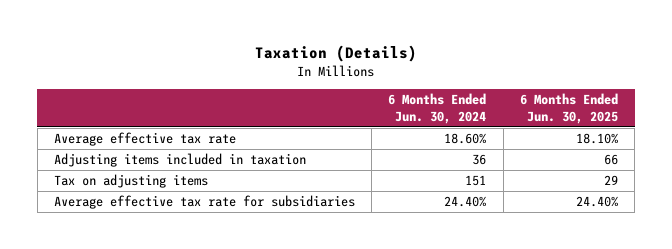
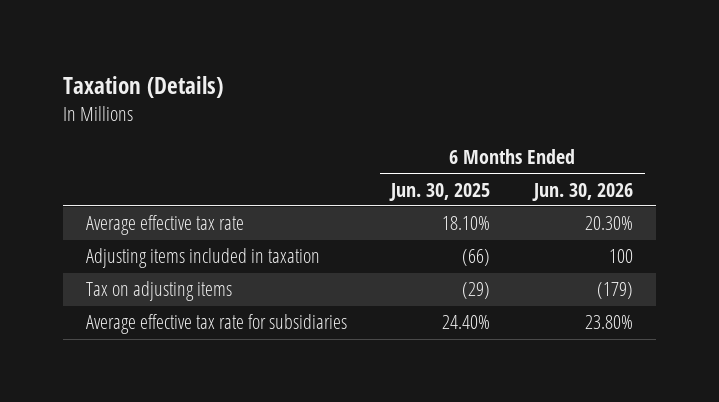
- | 6 Months Ended Jun. 30, 2024 | 6 Months Ended Jun. 30, 2025
+ | 6 Months Ended Jun. 30, 2025 | 6 Months Ended Jun. 30, 2026
- Adjusting items included in taxation | 36 | 66
- Tax on adjusting items | 151 | 29
+ Adjusting items included in taxation | (66) | 100
+ Tax on adjusting items | (29) | (179)

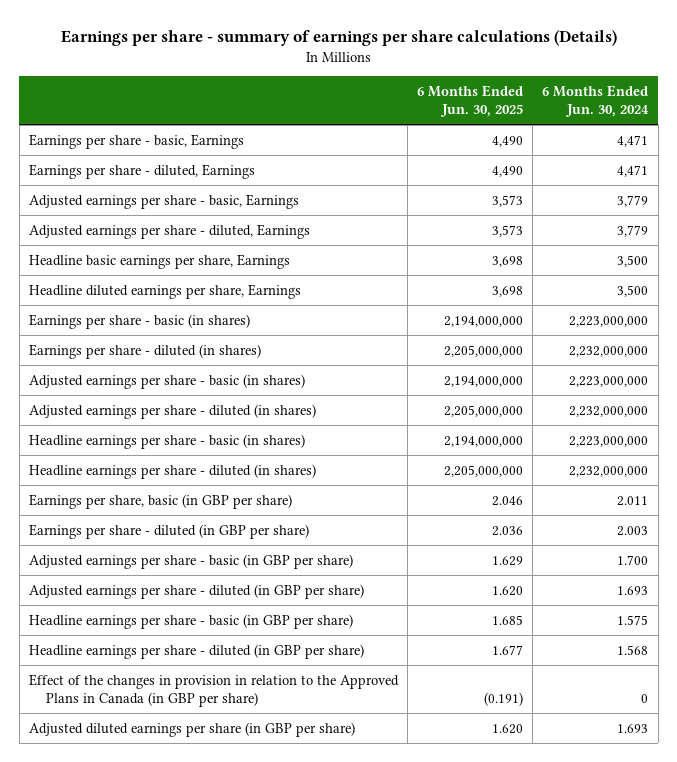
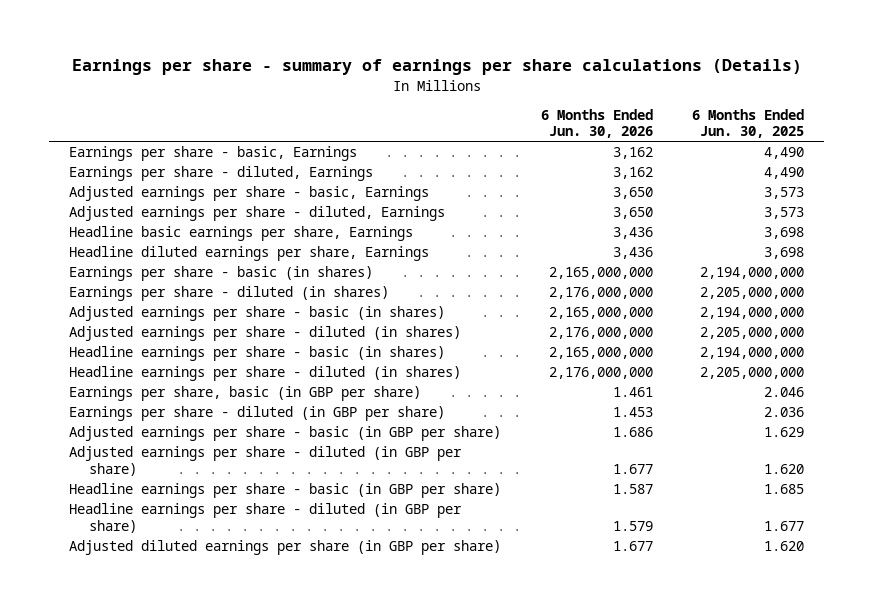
- | 6 Months Ended Jun. 30, 2025 | 6 Months Ended Jun. 30, 2024
+ | 6 Months Ended Jun. 30, 2026 | 6 Months Ended Jun. 30, 2025
- Effect of the changes in provision in relation to the Approved Plans in Canada (in GBP per share) | (0.191) | 0

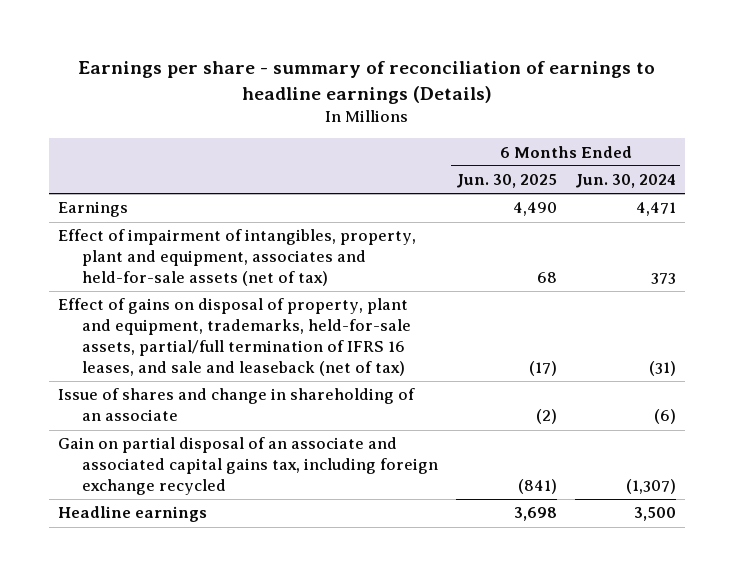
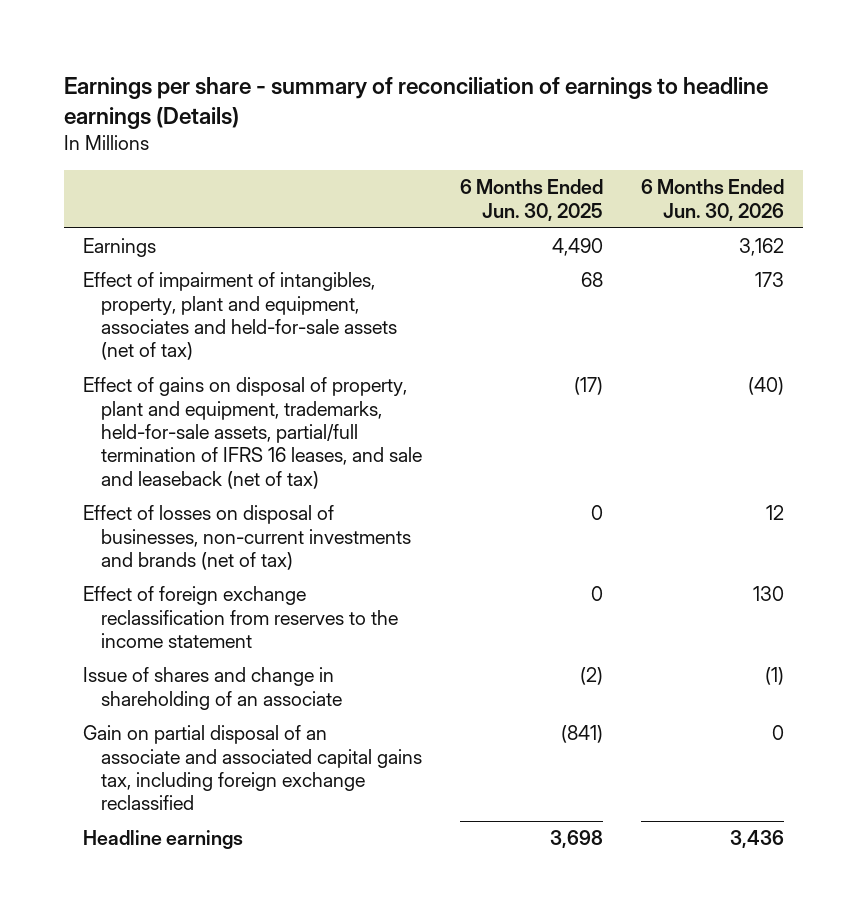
- | 6 Months Ended Jun. 30, 2025 | 6 Months Ended Jun. 30, 2024
+ | 6 Months Ended Jun. 30, 2025 | 6 Months Ended Jun. 30, 2026
+ Effect of losses on disposal of businesses, non-current investments and brands (net of tax) | 0 | 12
+ Effect of foreign exchange reclassification from reserves to the income statement | 0 | 130
- Gain on partial disposal of an associate and associated capital gains tax, including foreign exchange recycled | (841) | (1,307)
+ Gain on partial disposal of an associate and associated capital gains tax, including foreign exchange reclassified | (841) | 0

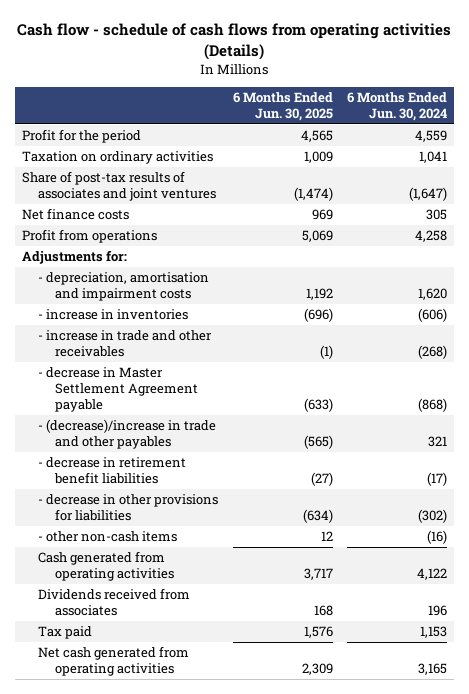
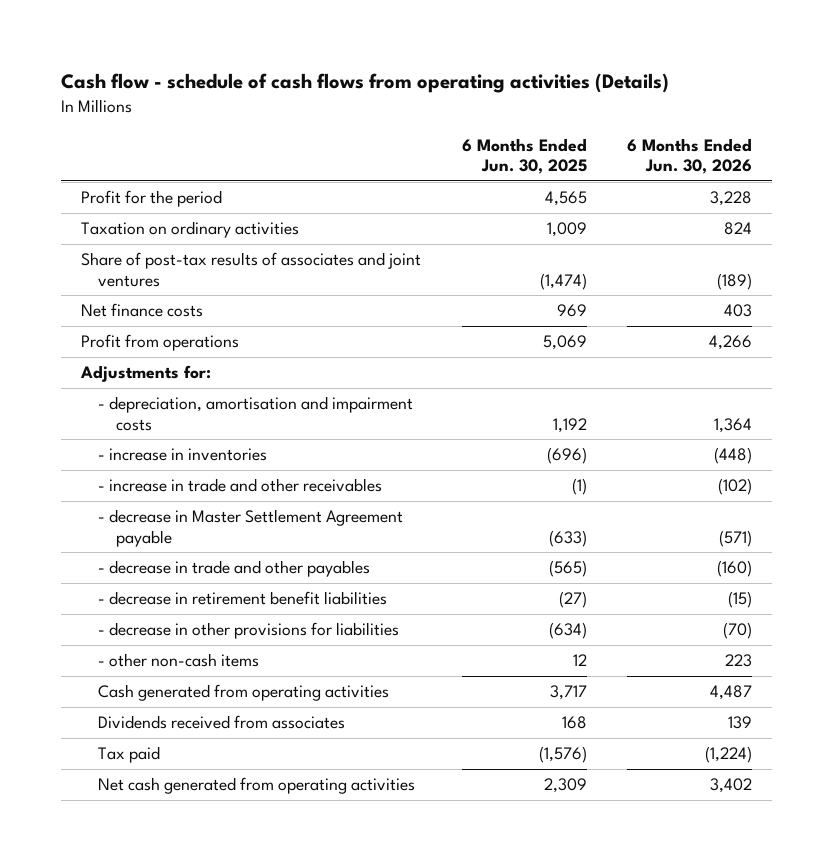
- | 6 Months Ended Jun. 30, 2025 | 6 Months Ended Jun. 30, 2024
+ | 6 Months Ended Jun. 30, 2025 | 6 Months Ended Jun. 30, 2026
- - (decrease)/increase in trade and other payables | (565) | 321
+ - decrease in trade and other payables | (565) | (160)
- Tax paid | 1,576 | 1,153
+ Tax paid | (1,576) | (1,224)

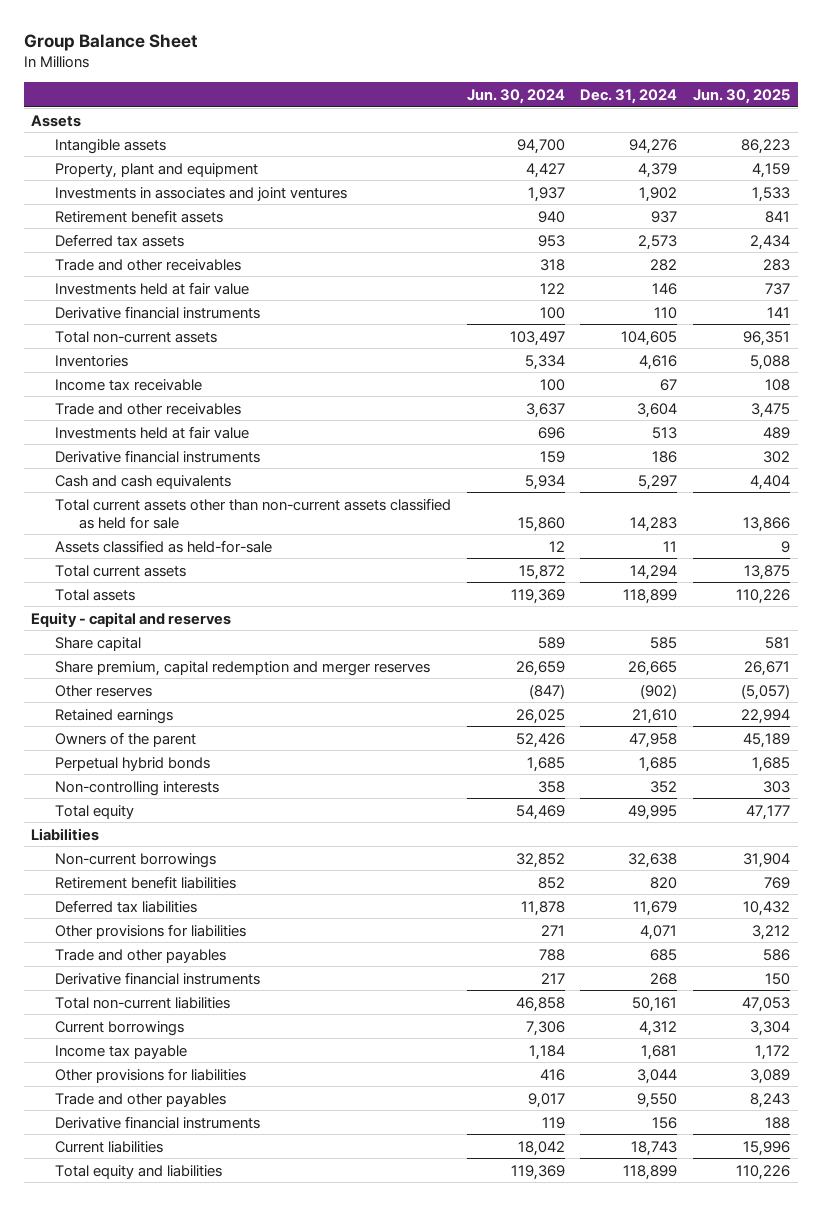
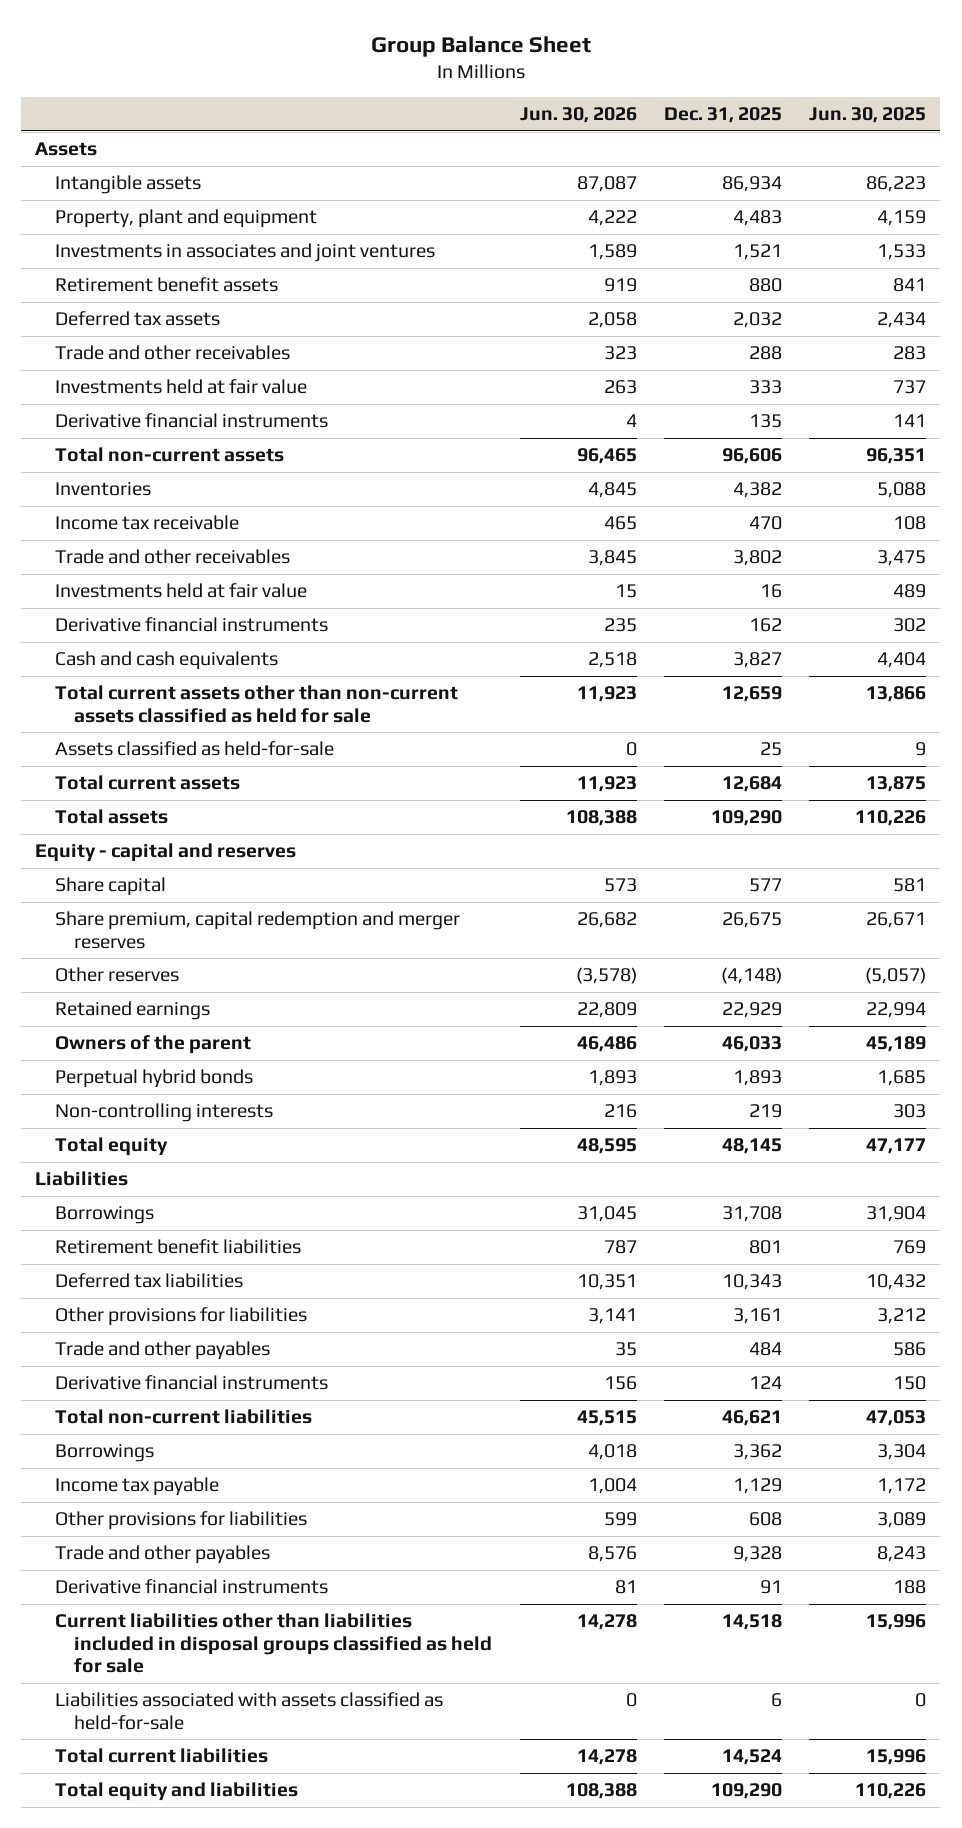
- | Jun. 30, 2024 | Dec. 31, 2024 | Jun. 30, 2025
+ | Jun. 30, 2026 | Dec. 31, 2025 | Jun. 30, 2025
- Non-current borrowings | 32,852 | 32,638 | 31,904
+ Borrowings | 31,045 | 31,708 | 31,904
- Current borrowings | 7,306 | 4,312 | 3,304
+ Borrowings | 4,018 | 3,362 | 3,304
- Current liabilities | 18,042 | 18,743 | 15,996
+ Current liabilities other than liabilities included in disposal groups classified as held for sale | 14,278 | 14,518 | 15,996
+ Liabilities associated with assets classified as held-for-sale | 0 | 6 | 0
+ Total current liabilities | 14,278 | 14,524 | 15,996

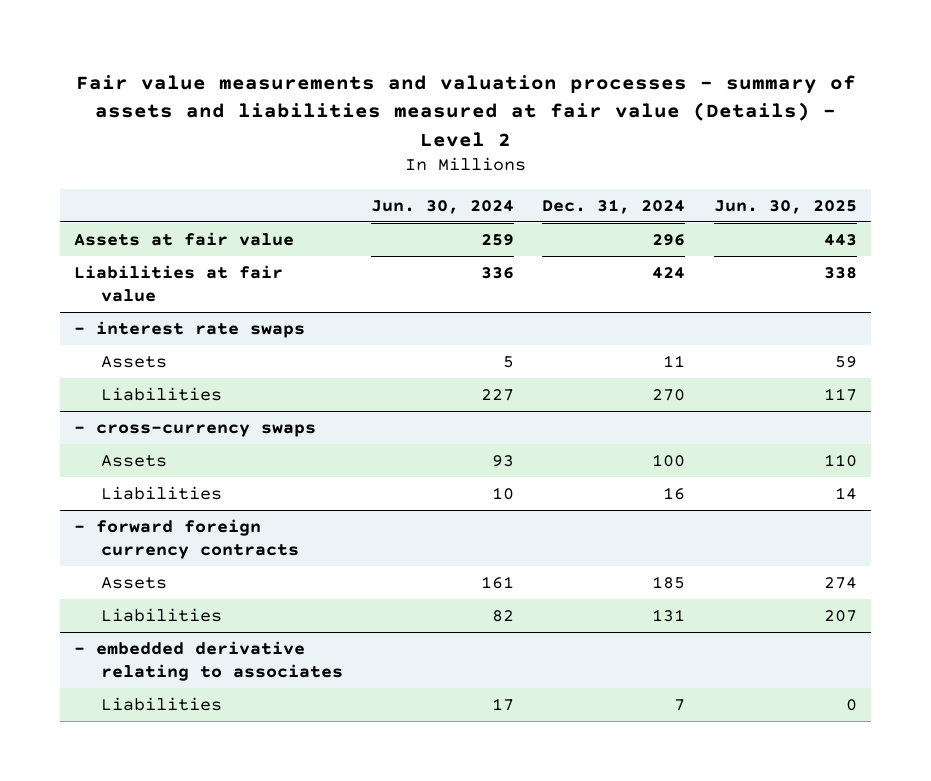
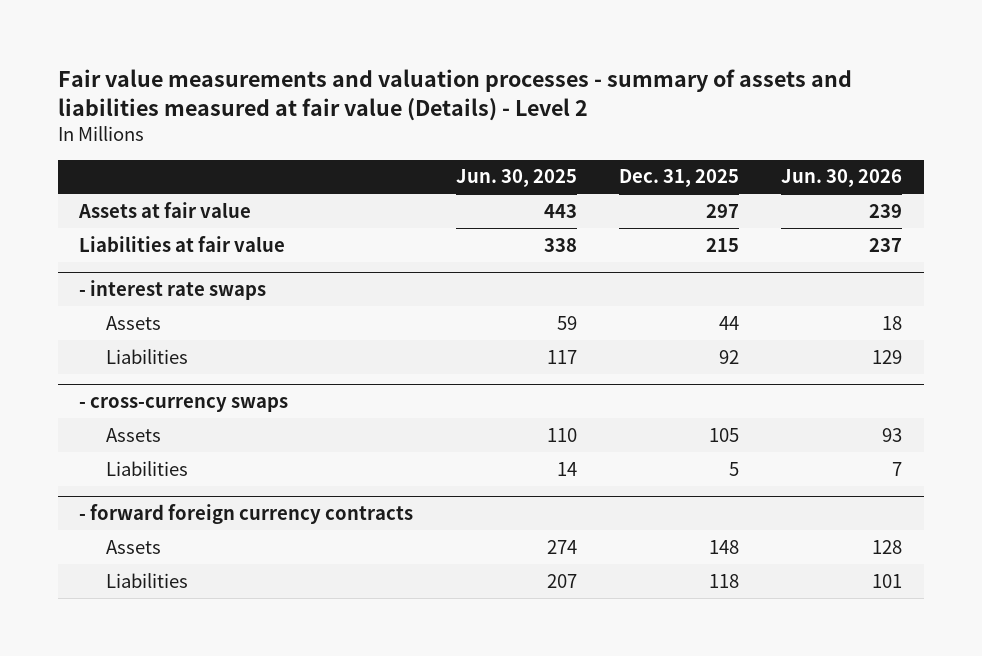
- | Jun. 30, 2024 | Dec. 31, 2024 | Jun. 30, 2025
+ | Jun. 30, 2025 | Dec. 31, 2025 | Jun. 30, 2026
- - embedded derivative relating to associates
- Liabilities | 17 | 7 | 0

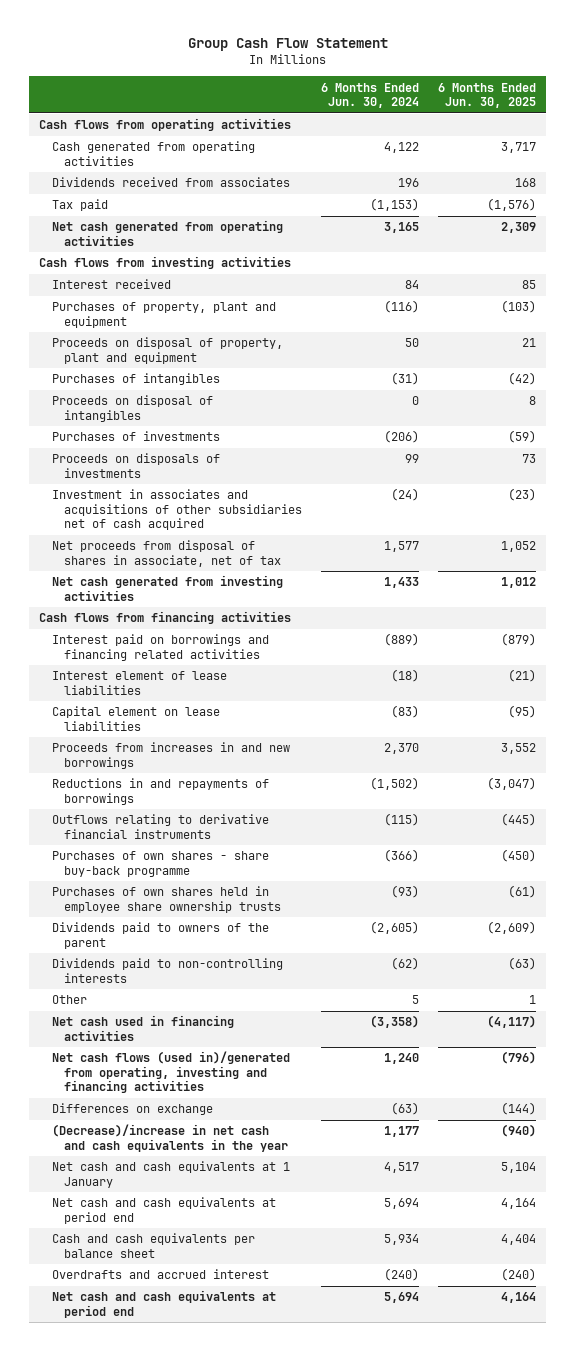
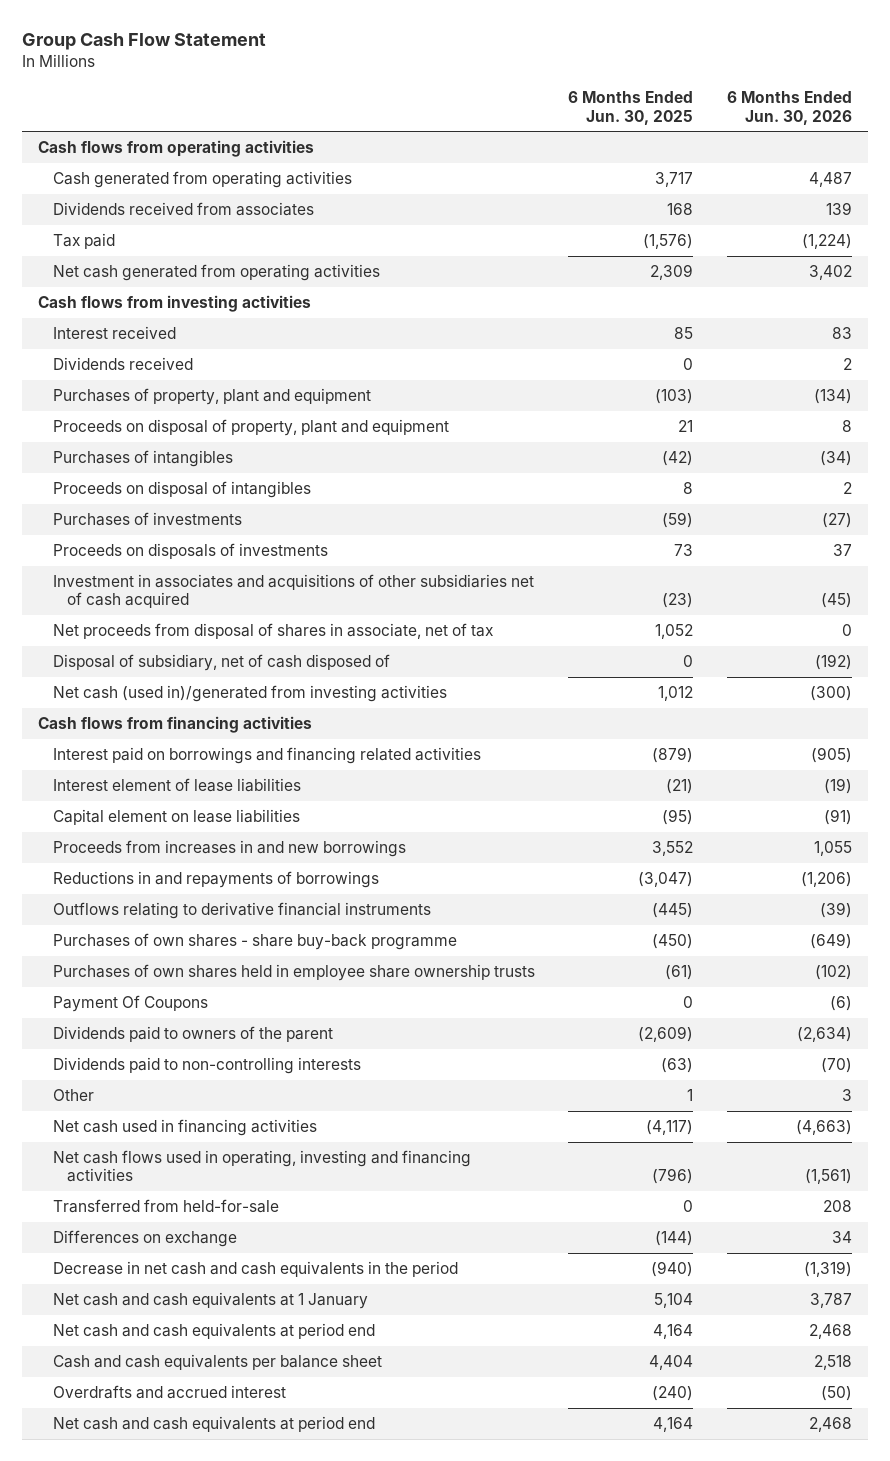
- | 6 Months Ended Jun. 30, 2024 | 6 Months Ended Jun. 30, 2025
+ | 6 Months Ended Jun. 30, 2025 | 6 Months Ended Jun. 30, 2026
+ Dividends received | 0 | 2
- Net cash generated from investing activities | 1,433 | 1,012
+ Disposal of subsidiary, net of cash disposed of | 0 | (192)
+ Net cash (used in)/generated from investing activities | 1,012 | (300)
+ Payment Of Coupons | 0 | (6)
- Net cash flows (used in)/generated from operating, investing and financing activities | 1,240 | (796)
+ Net cash flows used in operating, investing and financing activities | (796) | (1,561)
+ Transferred from held-for-sale | 0 | 208
- (Decrease)/increase in net cash and cash equivalents in the year | 1,177 | (940)
+ Decrease in net cash and cash equivalents in the period | (940) | (1,319)

